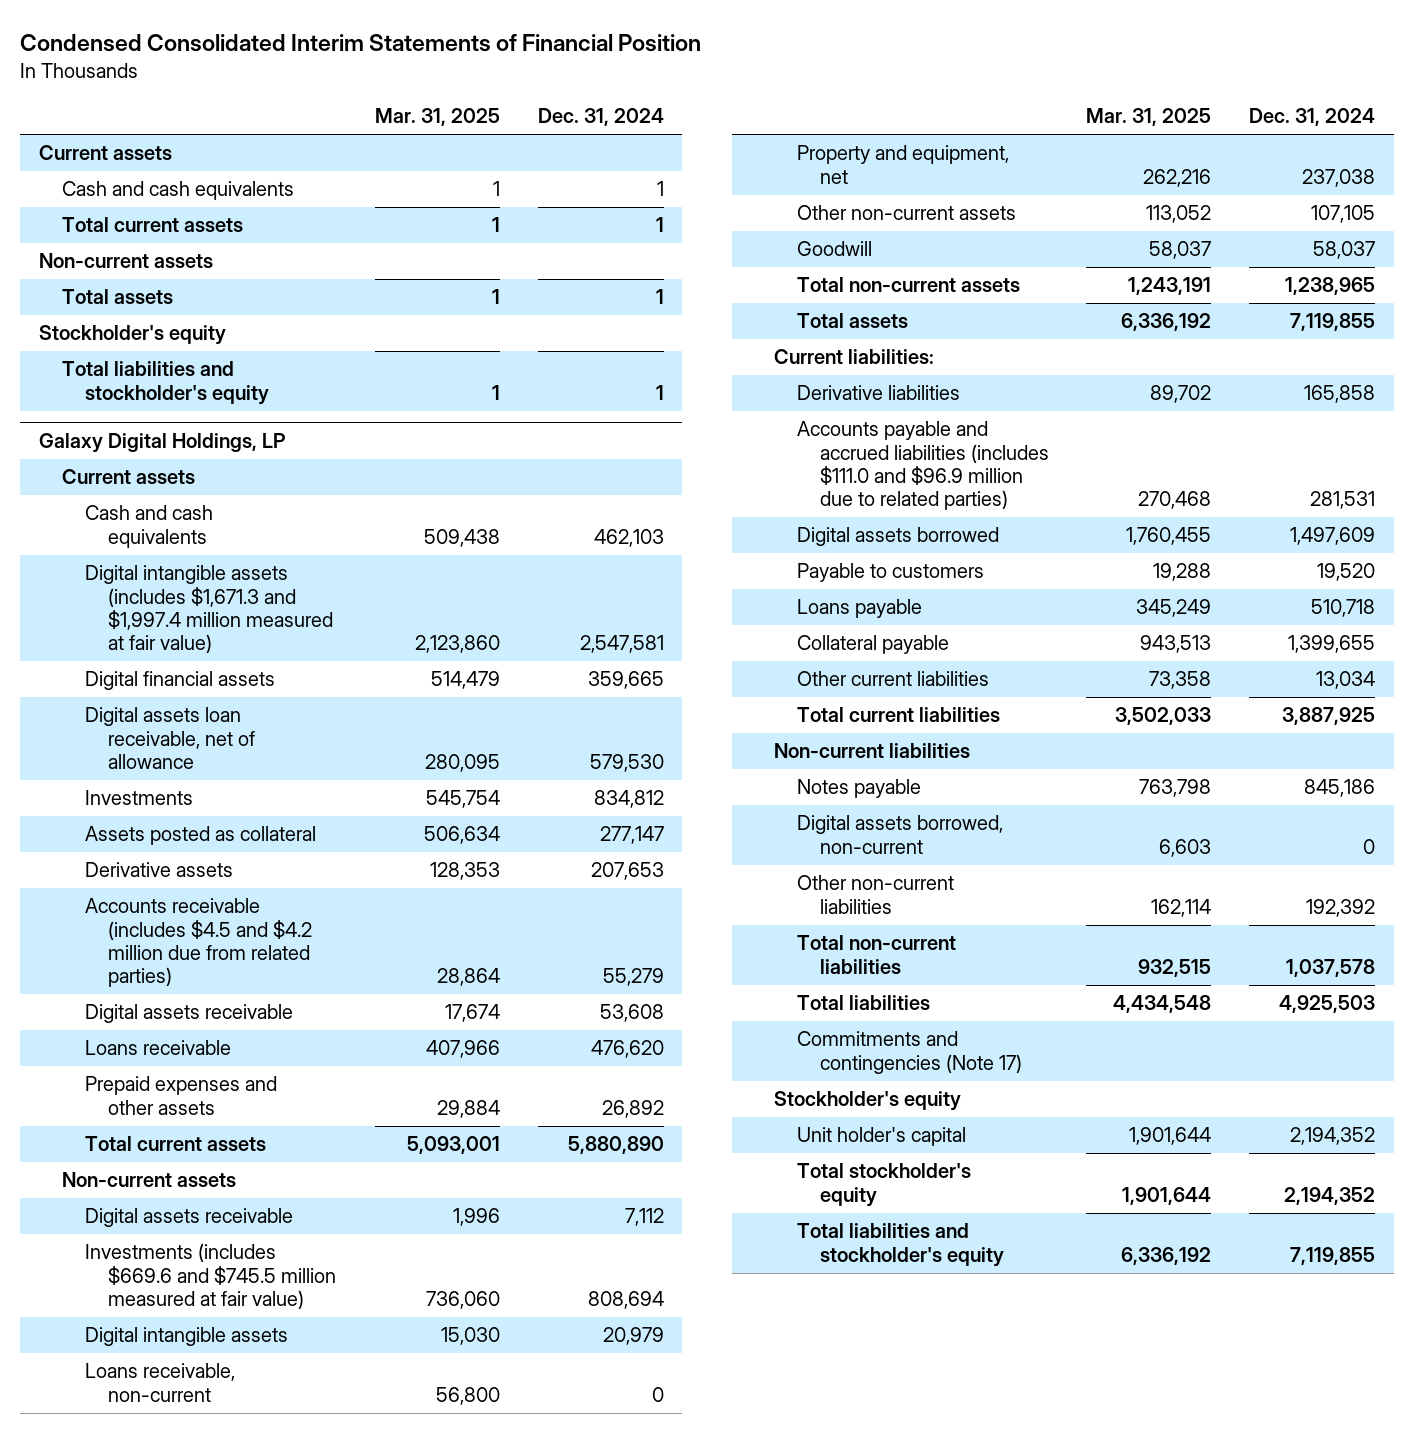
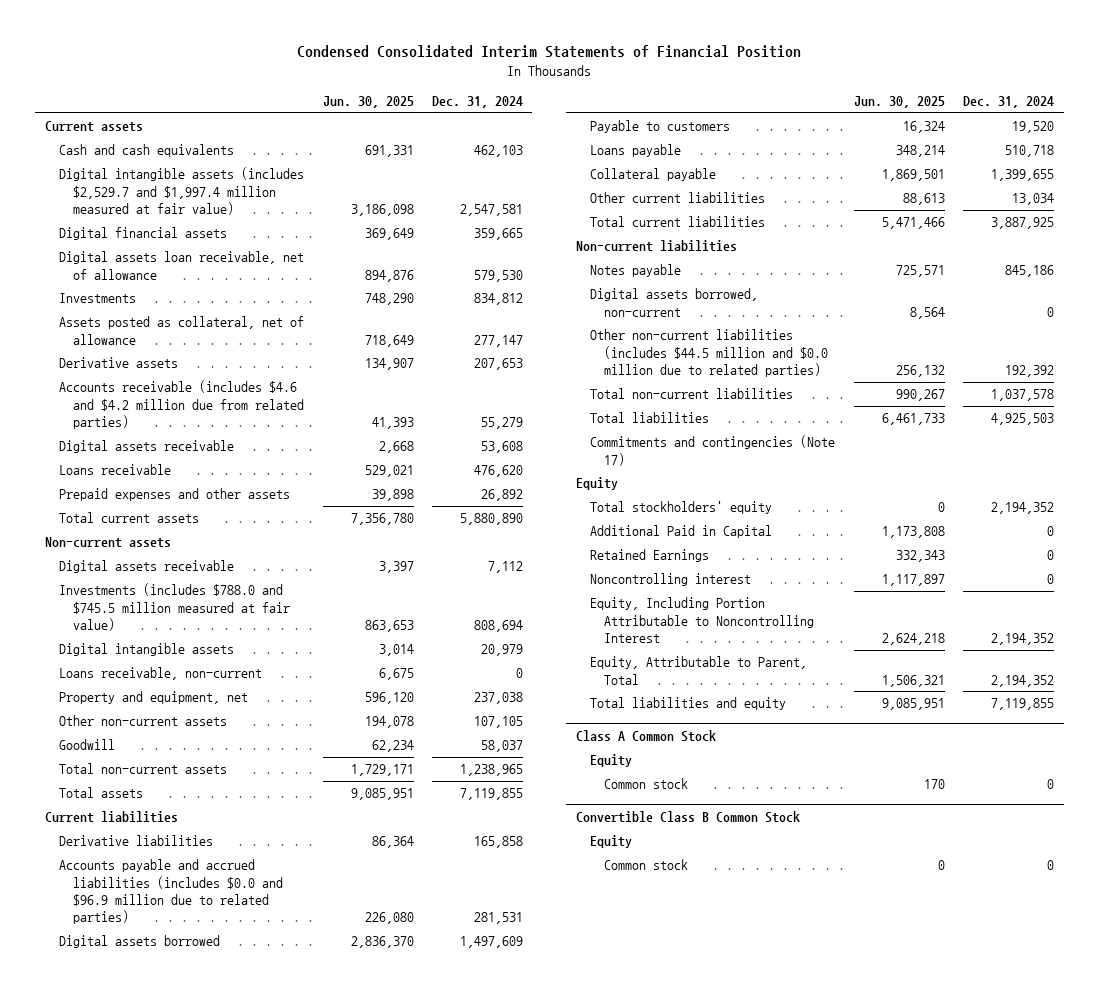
- | Mar. 31, 2025 | Dec. 31, 2024
+ | Jun. 30, 2025 | Dec. 31, 2024
- Cash and cash equivalents | 1 | 1
- Total current assets | 1 | 1
- Non-current assets
- Total assets | 1 | 1
- Stockholder's equity
- Total liabilities and stockholder's equity | 1 | 1
- Galaxy Digital Holdings, LP
- Current assets
- Digital intangible assets (includes $1,671.3 and $1,997.4 million measured at fair value) | 2,123,860 | 2,547,581
+ Digital intangible assets (includes $2,529.7 and $1,997.4 million measured at fair value) | 3,186,098 | 2,547,581
- Assets posted as collateral | 506,634 | 277,147
+ Assets posted as collateral, net of allowance | 718,649 | 277,147
- Accounts receivable (includes $4.5 and $4.2 million due from related parties) | 28,864 | 55,279
+ Accounts receivable (includes $4.6 and $4.2 million due from related parties) | 41,393 | 55,279
- Investments (includes $669.6 and $745.5 million measured at fair value) | 736,060 | 808,694
+ Investments (includes $788.0 and $745.5 million measured at fair value) | 863,653 | 808,694
- Current liabilities:
+ Current liabilities
- Accounts payable and accrued liabilities (includes $111.0 and $96.9 million due to related parties) | 270,468 | 281,531
+ Accounts payable and accrued liabilities (includes $0.0 and $96.9 million due to related parties) | 226,080 | 281,531
- Other non-current liabilities | 162,114 | 192,392
+ Other non-current liabilities (includes $44.5 million and $0.0 million due to related parties) | 256,132 | 192,392
- Stockholder's equity
- Unit holder's capital | 1,901,644 | 2,194,352
- Total stockholder's equity | 1,901,644 | 2,194,352
- Total liabilities and stockholder's equity | 6,336,192 | 7,119,855
+ Equity
+ Total stockholders' equity | 0 | 2,194,352
+ Additional Paid in Capital | 1,173,808 | 0
+ Retained Earnings | 332,343 | 0
+ Noncontrolling interest | 1,117,897 | 0
+ Equity, Including Portion Attributable to Noncontrolling Interest | 2,624,218 | 2,194,352
+ Equity, Attributable to Parent, Total | 1,506,321 | 2,194,352
+ Total liabilities and equity | 9,085,951 | 7,119,855
+ Class A Common Stock
+ Equity
+ Common stock | 170 | 0
+ Convertible Class B Common Stock
+ Equity
+ Common stock | 0 | 0

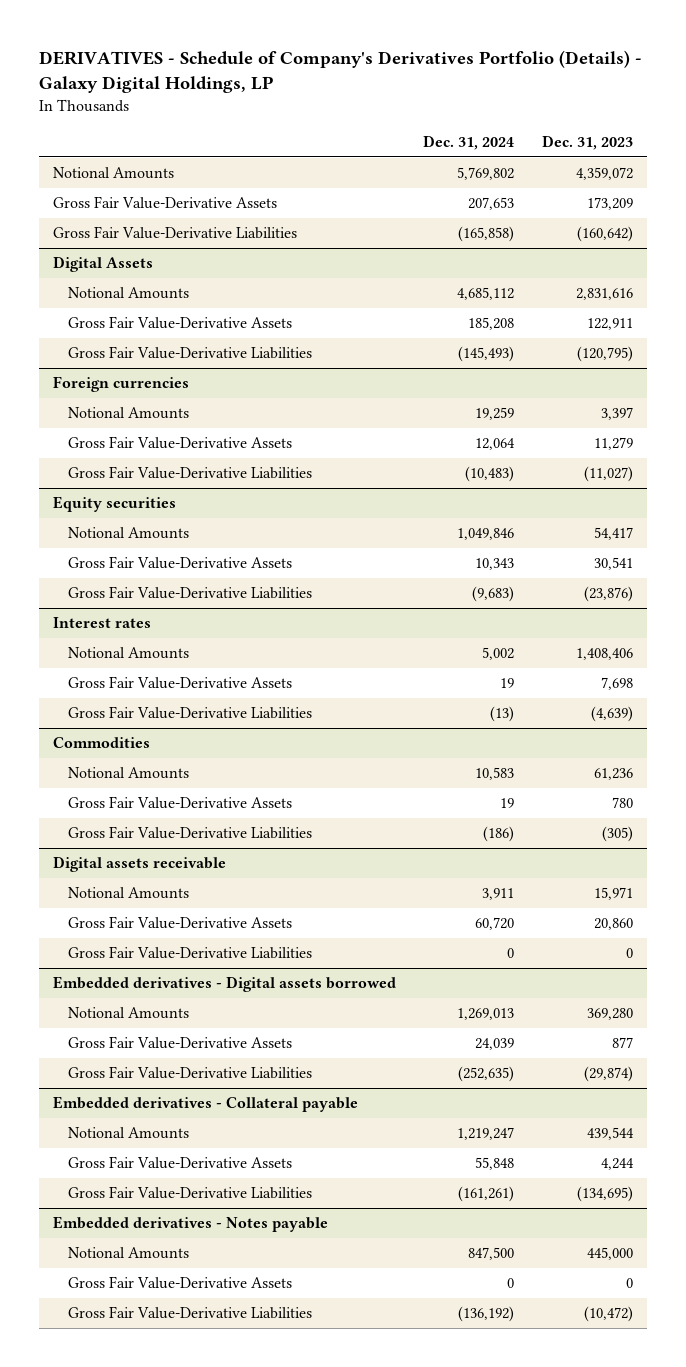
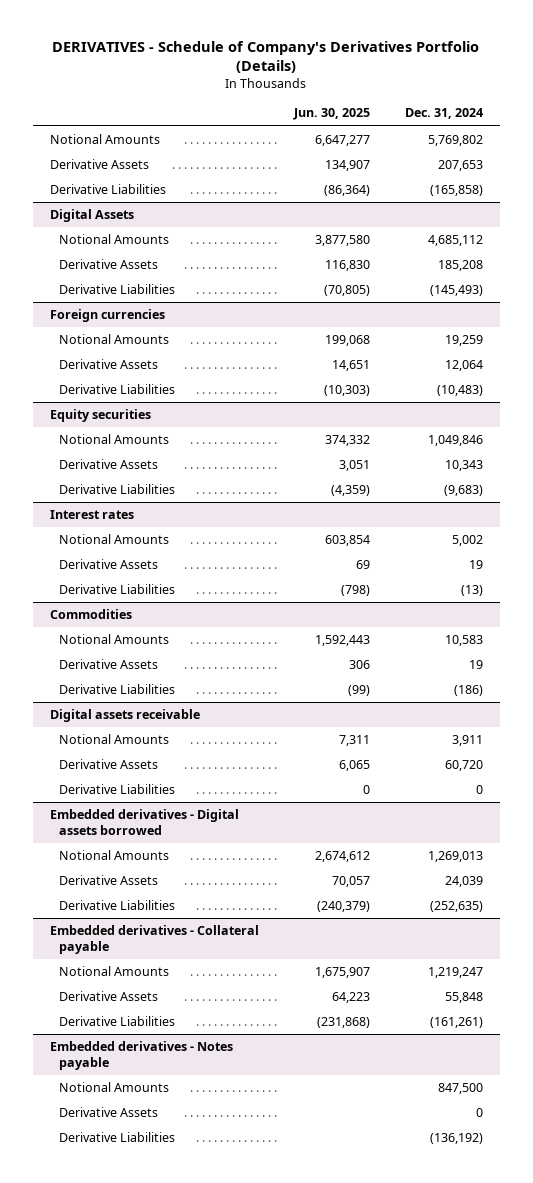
- DERIVATIVES - Schedule of Company's Derivatives Portfolio (Details) - Galaxy Digital Holdings, LP
+ DERIVATIVES - Schedule of Company's Derivatives Portfolio (Details)
- | Dec. 31, 2024 | Dec. 31, 2023
+ | Jun. 30, 2025 | Dec. 31, 2024
- Gross Fair Value-Derivative Assets | 207,653 | 173,209
- Gross Fair Value-Derivative Liabilities | (165,858) | (160,642)
+ Derivative Assets | 134,907 | 207,653
+ Derivative Liabilities | (86,364) | (165,858)
@ Digital Assets
- Gross Fair Value-Derivative Assets | 185,208 | 122,911
- Gross Fair Value-Derivative Liabilities | (145,493) | (120,795)
+ Derivative Assets | 116,830 | 185,208
+ Derivative Liabilities | (70,805) | (145,493)
@ Foreign currencies
- Gross Fair Value-Derivative Assets | 12,064 | 11,279
- Gross Fair Value-Derivative Liabilities | (10,483) | (11,027)
+ Derivative Assets | 14,651 | 12,064
+ Derivative Liabilities | (10,303) | (10,483)
@ Equity securities
- Gross Fair Value-Derivative Assets | 10,343 | 30,541
- Gross Fair Value-Derivative Liabilities | (9,683) | (23,876)
+ Derivative Assets | 3,051 | 10,343
+ Derivative Liabilities | (4,359) | (9,683)
@ Interest rates
- Gross Fair Value-Derivative Assets | 19 | 7,698
- Gross Fair Value-Derivative Liabilities | (13) | (4,639)
+ Derivative Assets | 69 | 19
+ Derivative Liabilities | (798) | (13)
@ Commodities
- Gross Fair Value-Derivative Assets | 19 | 780
- Gross Fair Value-Derivative Liabilities | (186) | (305)
+ Derivative Assets | 306 | 19
+ Derivative Liabilities | (99) | (186)
@ Digital assets receivable
- Gross Fair Value-Derivative Assets | 60,720 | 20,860
- Gross Fair Value-Derivative Liabilities | 0 | 0
+ Derivative Assets | 6,065 | 60,720
+ Derivative Liabilities | 0 | 0
@ Embedded derivatives - Digital assets borrowed
- Gross Fair Value-Derivative Assets | 24,039 | 877
- Gross Fair Value-Derivative Liabilities | (252,635) | (29,874)
+ Derivative Assets | 70,057 | 24,039
+ Derivative Liabilities | (240,379) | (252,635)
@ Embedded derivatives - Collateral payable
- Gross Fair Value-Derivative Assets | 55,848 | 4,244
- Gross Fair Value-Derivative Liabilities | (161,261) | (134,695)
+ Derivative Assets | 64,223 | 55,848
+ Derivative Liabilities | (231,868) | (161,261)
@ Embedded derivatives - Notes payable
- Gross Fair Value-Derivative Assets | 0 | 0
- Gross Fair Value-Derivative Liabilities | (136,192) | (10,472)
+ Derivative Assets | | 0
+ Derivative Liabilities | | (136,192)

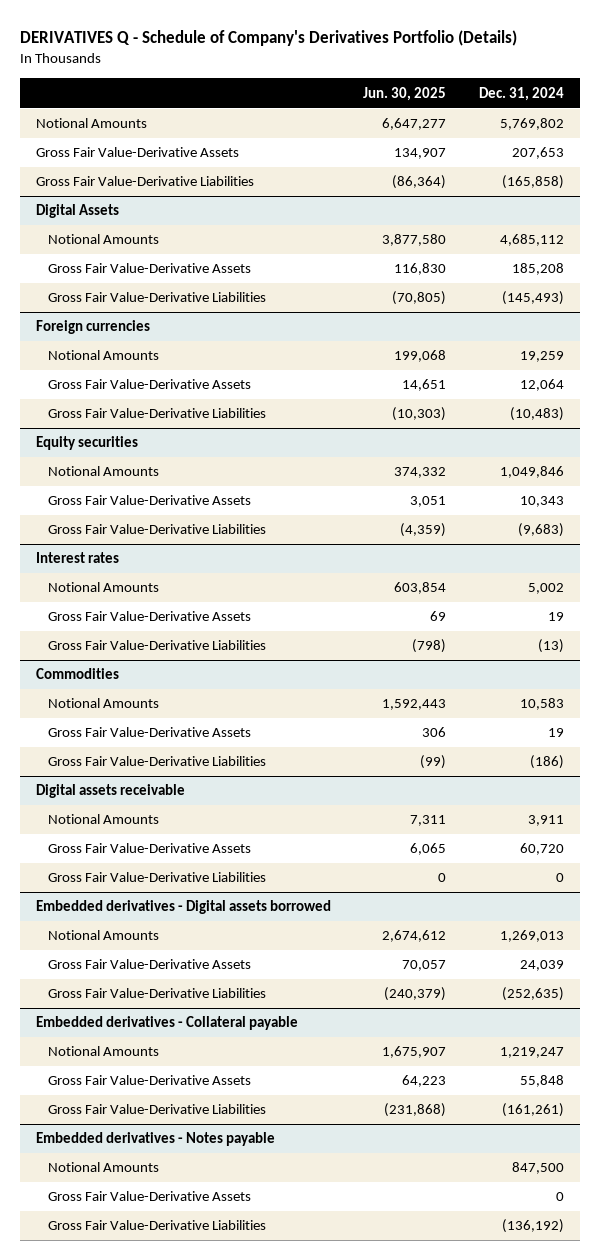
- DERIVATIVES - Schedule of Company's Derivatives Portfolio (Details)
+ DERIVATIVES Q - Schedule of Company's Derivatives Portfolio (Details)
- Derivative Assets | 134,907 | 207,653
- Derivative Liabilities | (86,364) | (165,858)
+ Gross Fair Value-Derivative Assets | 134,907 | 207,653
+ Gross Fair Value-Derivative Liabilities | (86,364) | (165,858)
@ Digital Assets
- Derivative Assets | 116,830 | 185,208
- Derivative Liabilities | (70,805) | (145,493)
+ Gross Fair Value-Derivative Assets | 116,830 | 185,208
+ Gross Fair Value-Derivative Liabilities | (70,805) | (145,493)
@ Foreign currencies
- Derivative Assets | 14,651 | 12,064
- Derivative Liabilities | (10,303) | (10,483)
+ Gross Fair Value-Derivative Assets | 14,651 | 12,064
+ Gross Fair Value-Derivative Liabilities | (10,303) | (10,483)
@ Equity securities
- Derivative Assets | 3,051 | 10,343
- Derivative Liabilities | (4,359) | (9,683)
+ Gross Fair Value-Derivative Assets | 3,051 | 10,343
+ Gross Fair Value-Derivative Liabilities | (4,359) | (9,683)
@ Interest rates
- Derivative Assets | 69 | 19
- Derivative Liabilities | (798) | (13)
+ Gross Fair Value-Derivative Assets | 69 | 19
+ Gross Fair Value-Derivative Liabilities | (798) | (13)
@ Commodities
- Derivative Assets | 306 | 19
- Derivative Liabilities | (99) | (186)
+ Gross Fair Value-Derivative Assets | 306 | 19
+ Gross Fair Value-Derivative Liabilities | (99) | (186)
@ Digital assets receivable
- Derivative Assets | 6,065 | 60,720
- Derivative Liabilities | 0 | 0
+ Gross Fair Value-Derivative Assets | 6,065 | 60,720
+ Gross Fair Value-Derivative Liabilities | 0 | 0
@ Embedded derivatives - Digital assets borrowed
- Derivative Assets | 70,057 | 24,039
- Derivative Liabilities | (240,379) | (252,635)
+ Gross Fair Value-Derivative Assets | 70,057 | 24,039
+ Gross Fair Value-Derivative Liabilities | (240,379) | (252,635)
@ Embedded derivatives - Collateral payable
- Derivative Assets | 64,223 | 55,848
- Derivative Liabilities | (231,868) | (161,261)
+ Gross Fair Value-Derivative Assets | 64,223 | 55,848
+ Gross Fair Value-Derivative Liabilities | (231,868) | (161,261)
@ Embedded derivatives - Notes payable
- Derivative Assets | | 0
- Derivative Liabilities | | (136,192)
+ Gross Fair Value-Derivative Assets | | 0
+ Gross Fair Value-Derivative Liabilities | | (136,192)

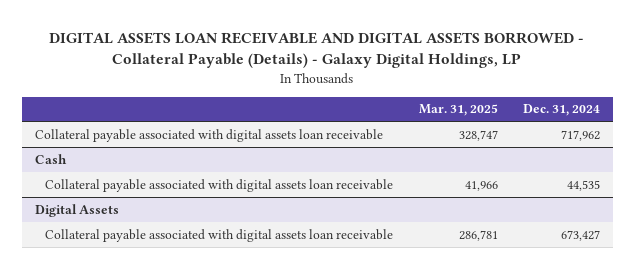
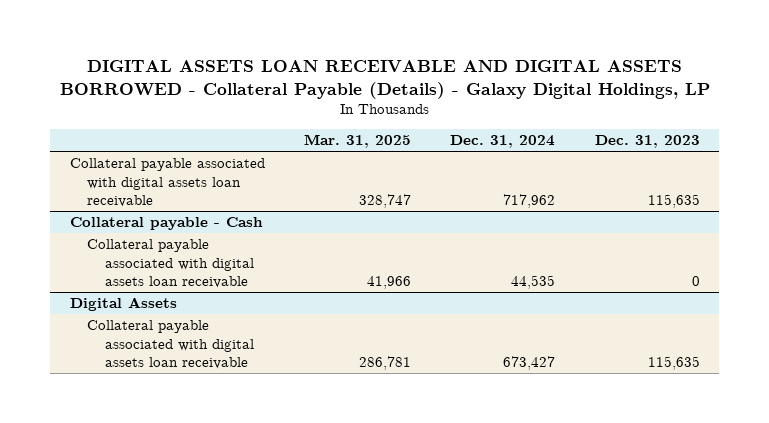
- | Mar. 31, 2025 | Dec. 31, 2024
+ | Mar. 31, 2025 | Dec. 31, 2024 | Dec. 31, 2023
- Cash
+ Collateral payable - Cash

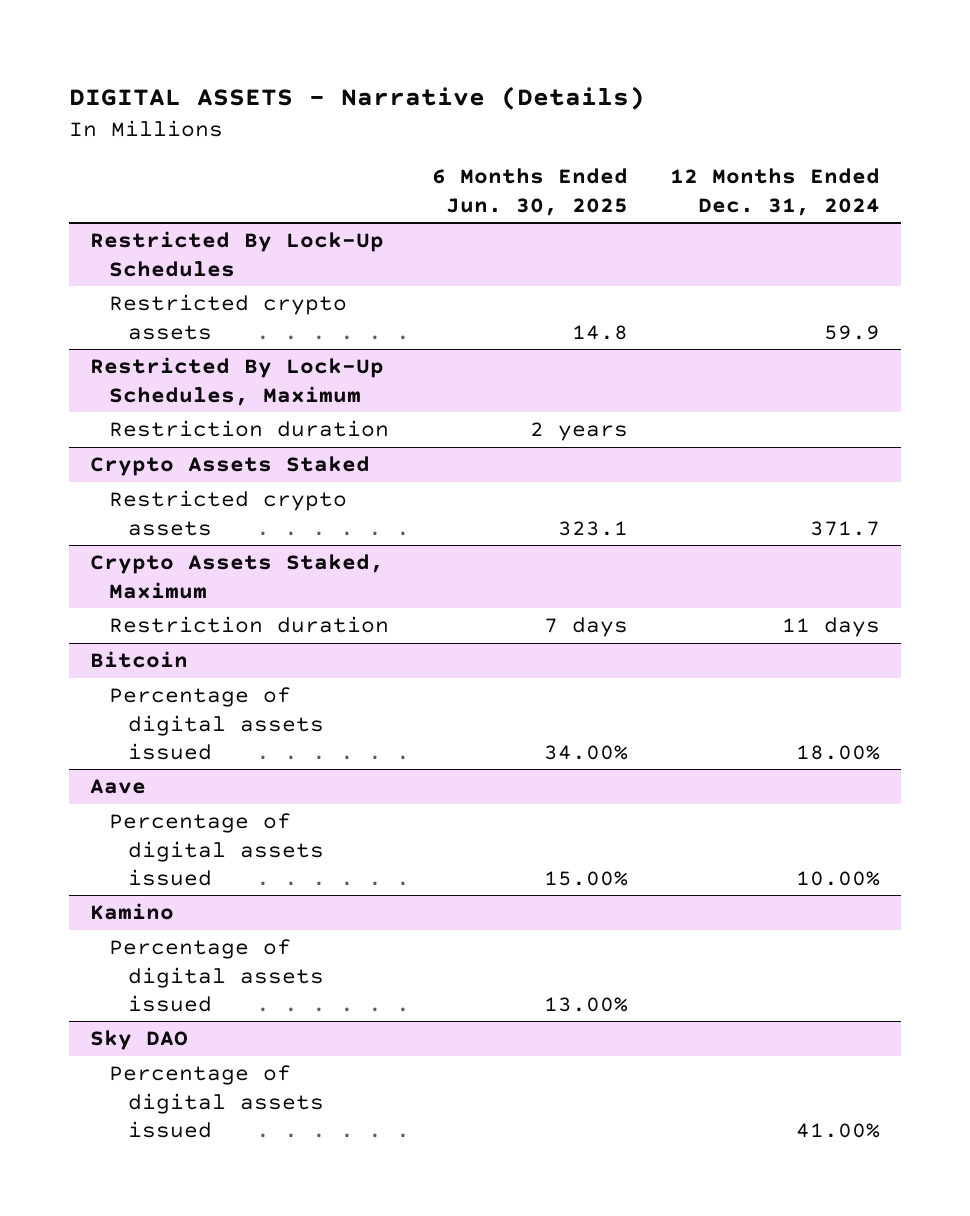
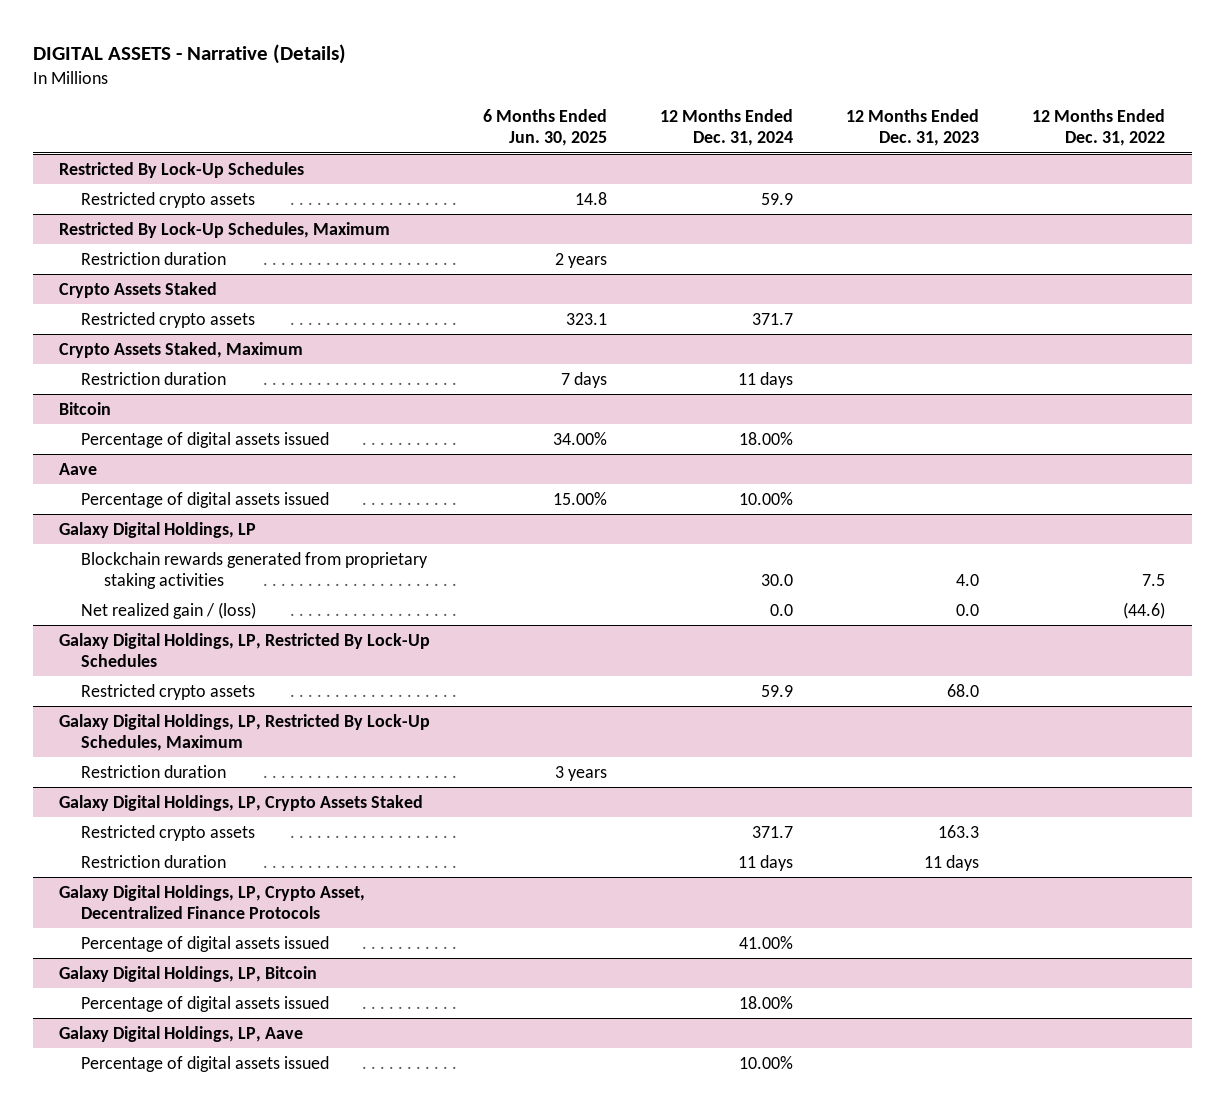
- | 6 Months Ended Jun. 30, 2025 | 12 Months Ended Dec. 31, 2024
+ | 6 Months Ended Jun. 30, 2025 | 12 Months Ended Dec. 31, 2024 | 12 Months Ended Dec. 31, 2023 | 12 Months Ended Dec. 31, 2022
- Kamino
- Percentage of digital assets issued | 13.00% |
- Sky DAO
+ Galaxy Digital Holdings, LP
+ Blockchain rewards generated from proprietary staking activities | | 30.0 | 4.0 | 7.5
+ Net realized gain / (loss) | | 0.0 | 0.0 | (44.6)
+ Galaxy Digital Holdings, LP, Restricted By Lock-Up Schedules
+ Restricted crypto assets | | 59.9 | 68.0 |
+ Galaxy Digital Holdings, LP, Restricted By Lock-Up Schedules, Maximum
+ Restriction duration | 3 years | | |
+ Galaxy Digital Holdings, LP, Crypto Assets Staked
+ Restricted crypto assets | | 371.7 | 163.3 |
+ Restriction duration | | 11 days | 11 days |
+ Galaxy Digital Holdings, LP, Crypto Asset, Decentralized Finance Protocols
+ Galaxy Digital Holdings, LP, Bitcoin
+ Percentage of digital assets issued | | 18.00% | |
+ Galaxy Digital Holdings, LP, Aave
+ Percentage of digital assets issued | | 10.00% | |

